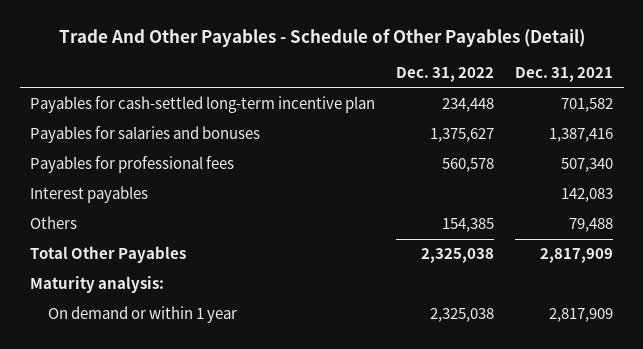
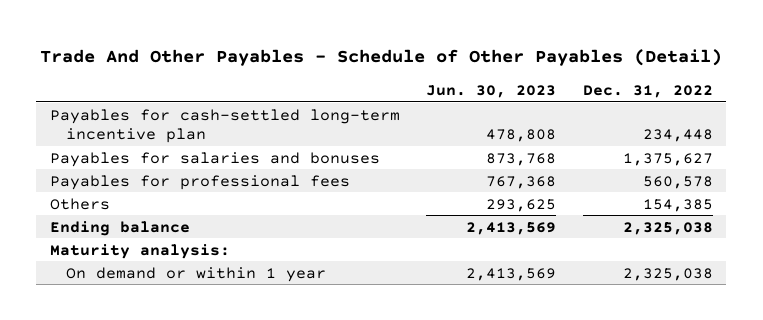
- | Dec. 31, 2022 | Dec. 31, 2021
+ | Jun. 30, 2023 | Dec. 31, 2022
- Interest payables | | 142,083
- Total Other Payables | 2,325,038 | 2,817,909
+ Ending balance | 2,413,569 | 2,325,038

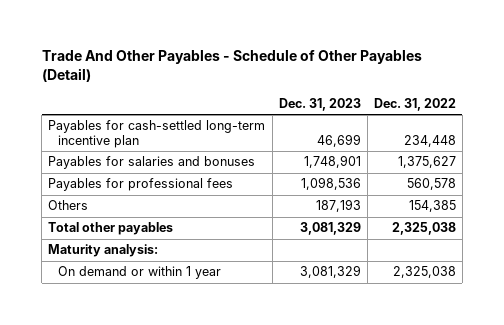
- | Jun. 30, 2023 | Dec. 31, 2022
+ | Dec. 31, 2023 | Dec. 31, 2022
- Ending balance | 2,413,569 | 2,325,038
+ Total other payables | 3,081,329 | 2,325,038

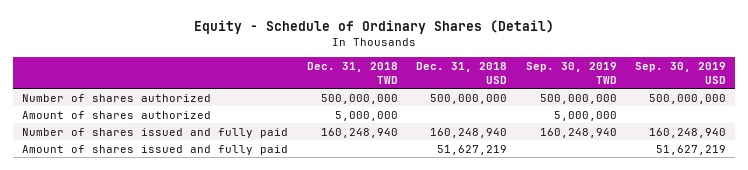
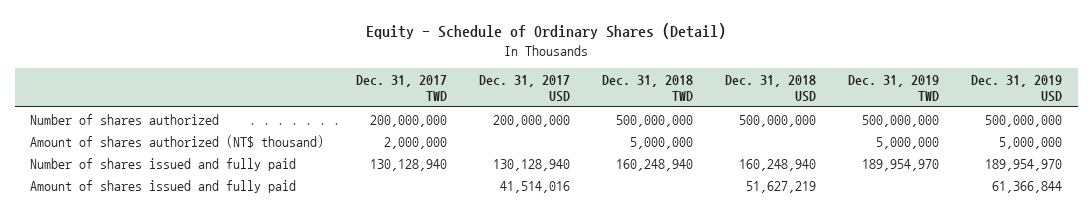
- | Dec. 31, 2018 TWD | Dec. 31, 2018 USD | Sep. 30, 2019 TWD | Sep. 30, 2019 USD
+ | Dec. 31, 2017 TWD | Dec. 31, 2017 USD | Dec. 31, 2018 TWD | Dec. 31, 2018 USD | Dec. 31, 2019 TWD | Dec. 31, 2019 USD
- Amount of shares authorized | 5,000,000 | | 5,000,000 |
+ Amount of shares authorized (NT$ thousand) | 2,000,000 | | 5,000,000 | | 5,000,000 | 5,000,000

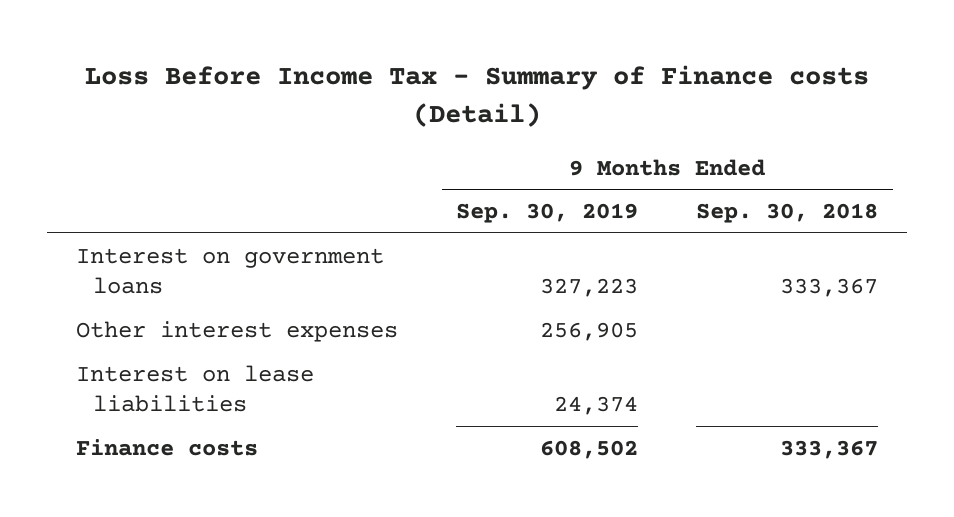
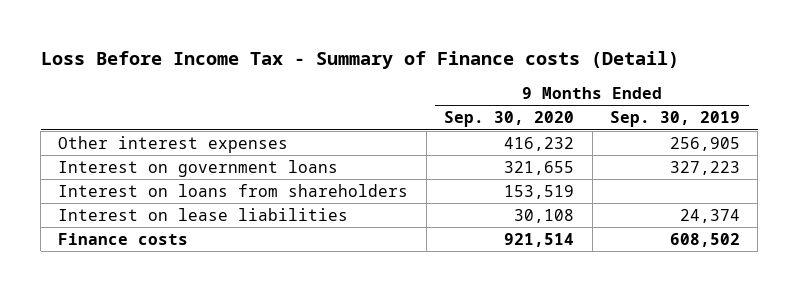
- | 9 Months Ended Sep. 30, 2019 | 9 Months Ended Sep. 30, 2018
+ | 9 Months Ended Sep. 30, 2020 | 9 Months Ended Sep. 30, 2019
moved down: Interest on government loans | 321,655 | 327,223
+ Interest on loans from shareholders | 153,519 |

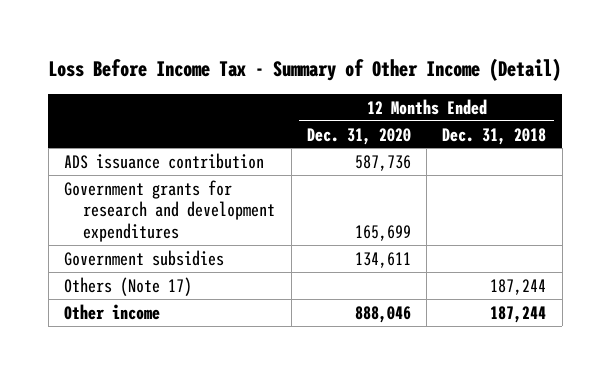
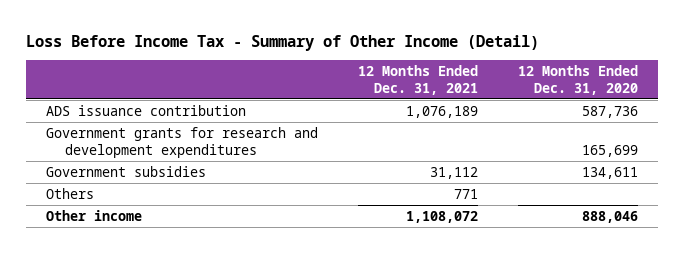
- | 12 Months Ended Dec. 31, 2020 | 12 Months Ended Dec. 31, 2018
+ | 12 Months Ended Dec. 31, 2021 | 12 Months Ended Dec. 31, 2020
- Others (Note 17) | | 187,244
+ Others | 771 |

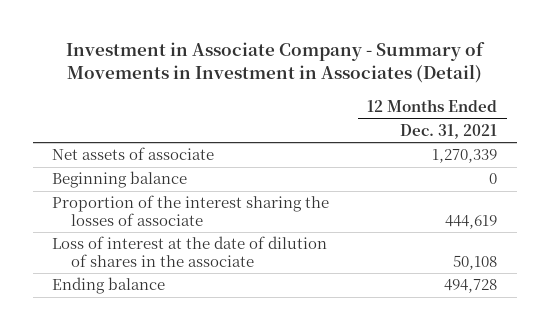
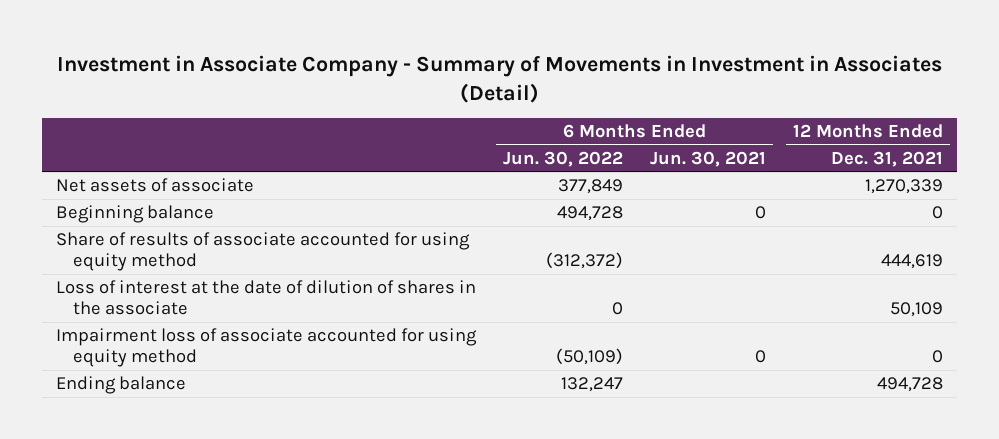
- | 12 Months Ended Dec. 31, 2021
+ | 6 Months Ended Jun. 30, 2022 | 6 Months Ended Jun. 30, 2021 | 12 Months Ended Dec. 31, 2021
- Proportion of the interest sharing the losses of associate | 444,619
- Loss of interest at the date of dilution of shares in the associate | 50,108
+ Share of results of associate accounted for using equity method | (312,372) | | 444,619
+ Loss of interest at the date of dilution of shares in the associate | 0 | | 50,109
+ Impairment loss of associate accounted for using equity method | (50,109) | 0 | 0

